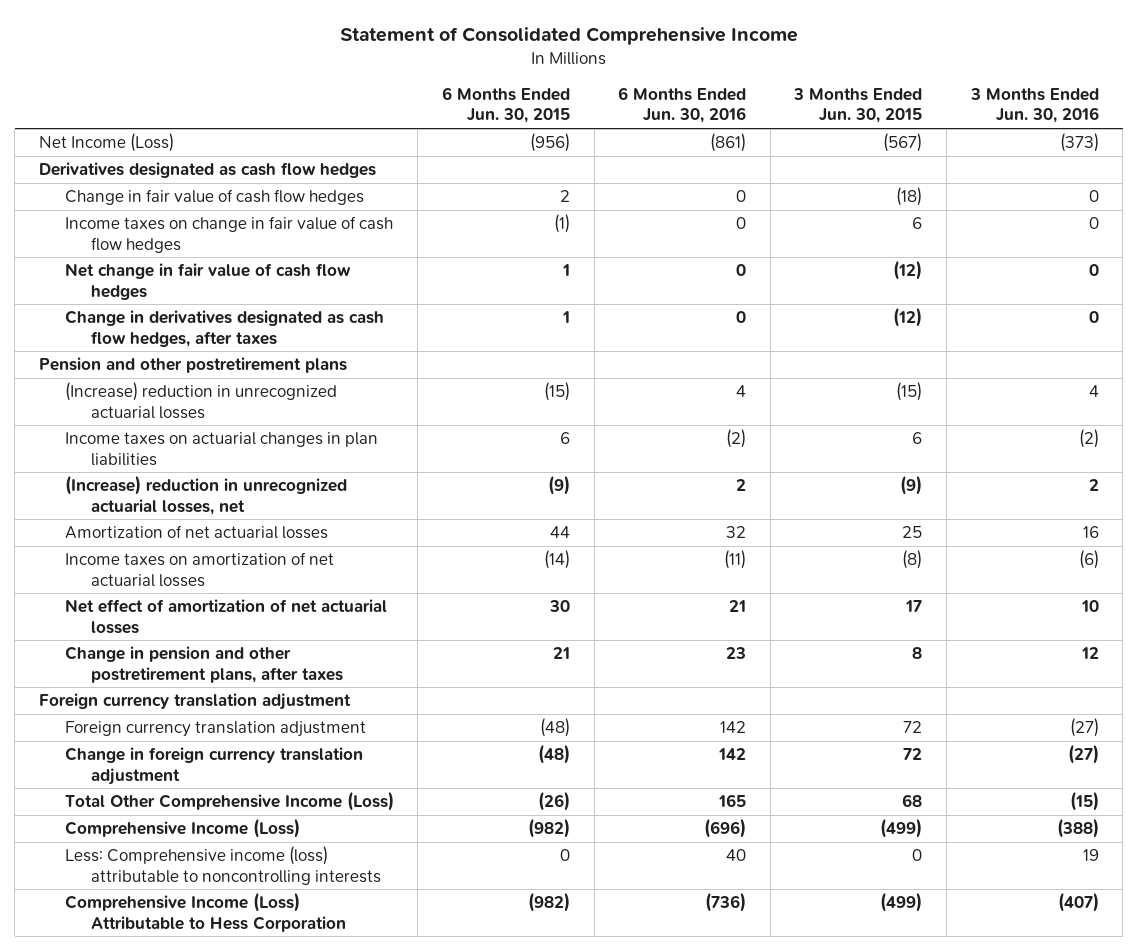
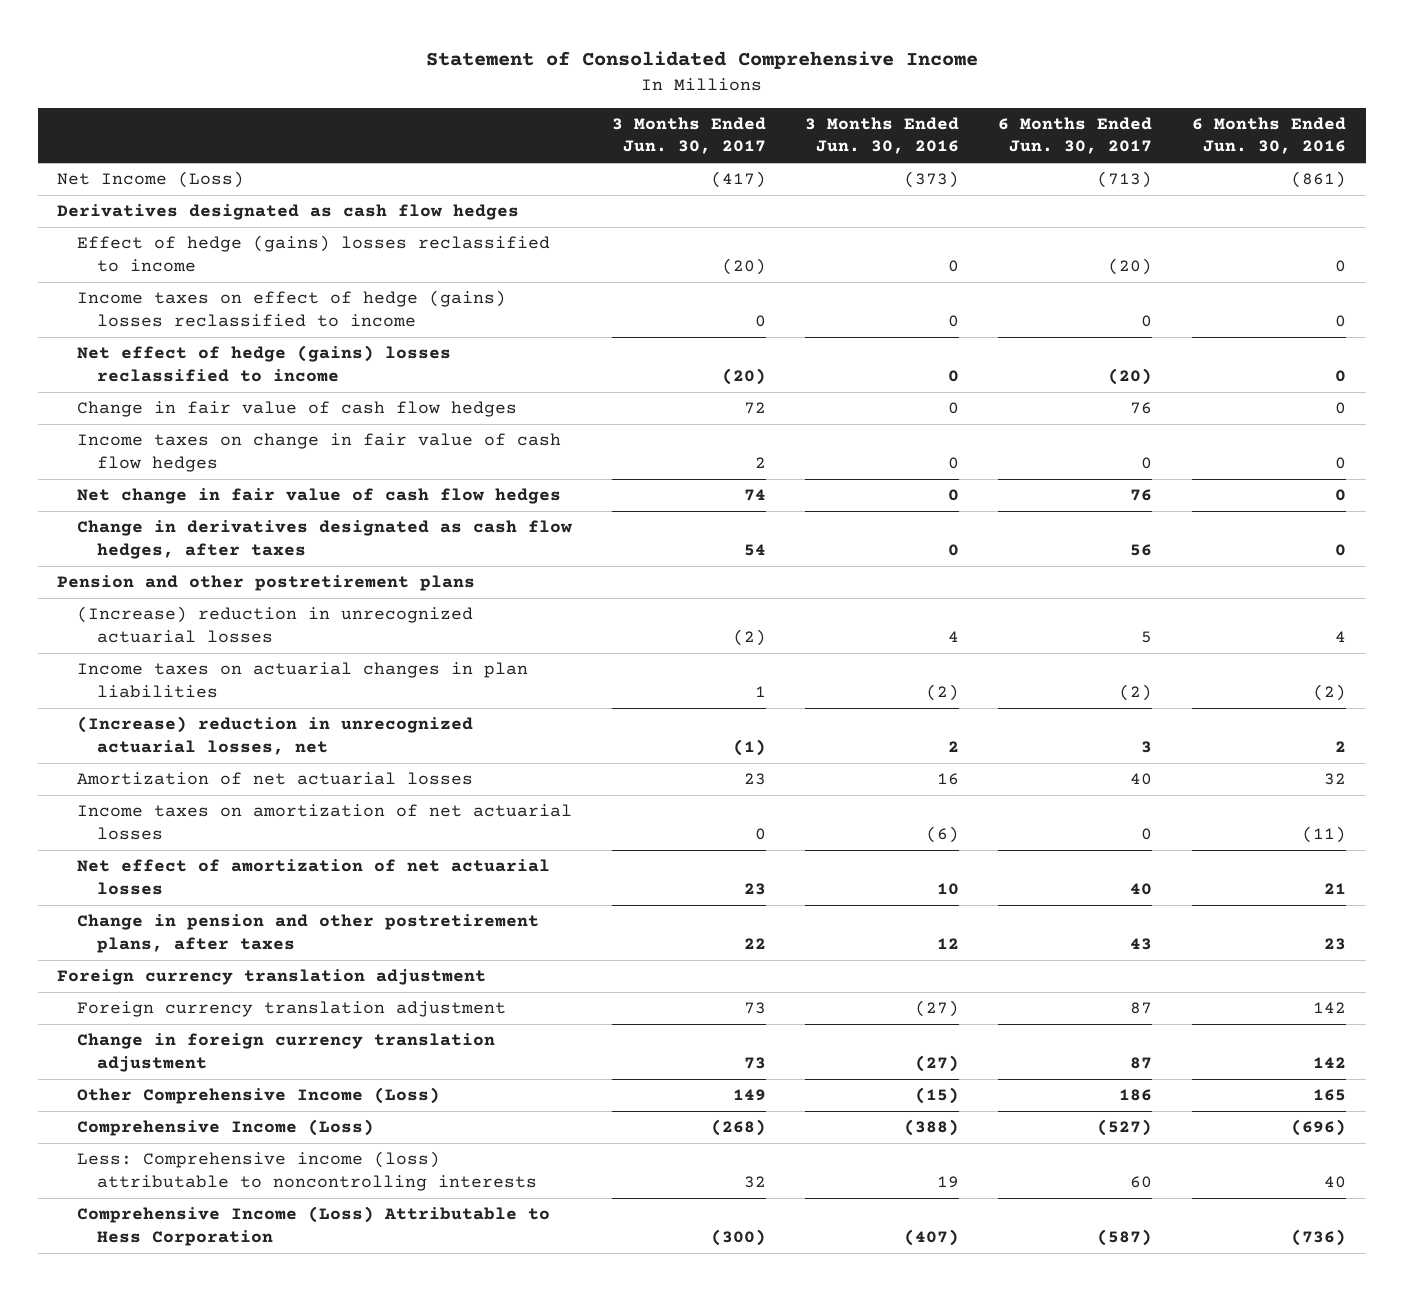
- | 6 Months Ended Jun. 30, 2015 | 6 Months Ended Jun. 30, 2016 | 3 Months Ended Jun. 30, 2015 | 3 Months Ended Jun. 30, 2016
+ | 3 Months Ended Jun. 30, 2017 | 3 Months Ended Jun. 30, 2016 | 6 Months Ended Jun. 30, 2017 | 6 Months Ended Jun. 30, 2016
+ Effect of hedge (gains) losses reclassified to income | (20) | 0 | (20) | 0
+ Income taxes on effect of hedge (gains) losses reclassified to income | 0 | 0 | 0 | 0
+ Net effect of hedge (gains) losses reclassified to income | (20) | 0 | (20) | 0
- Total Other Comprehensive Income (Loss) | (26) | 165 | 68 | (15)
+ Other Comprehensive Income (Loss) | 149 | (15) | 186 | 165

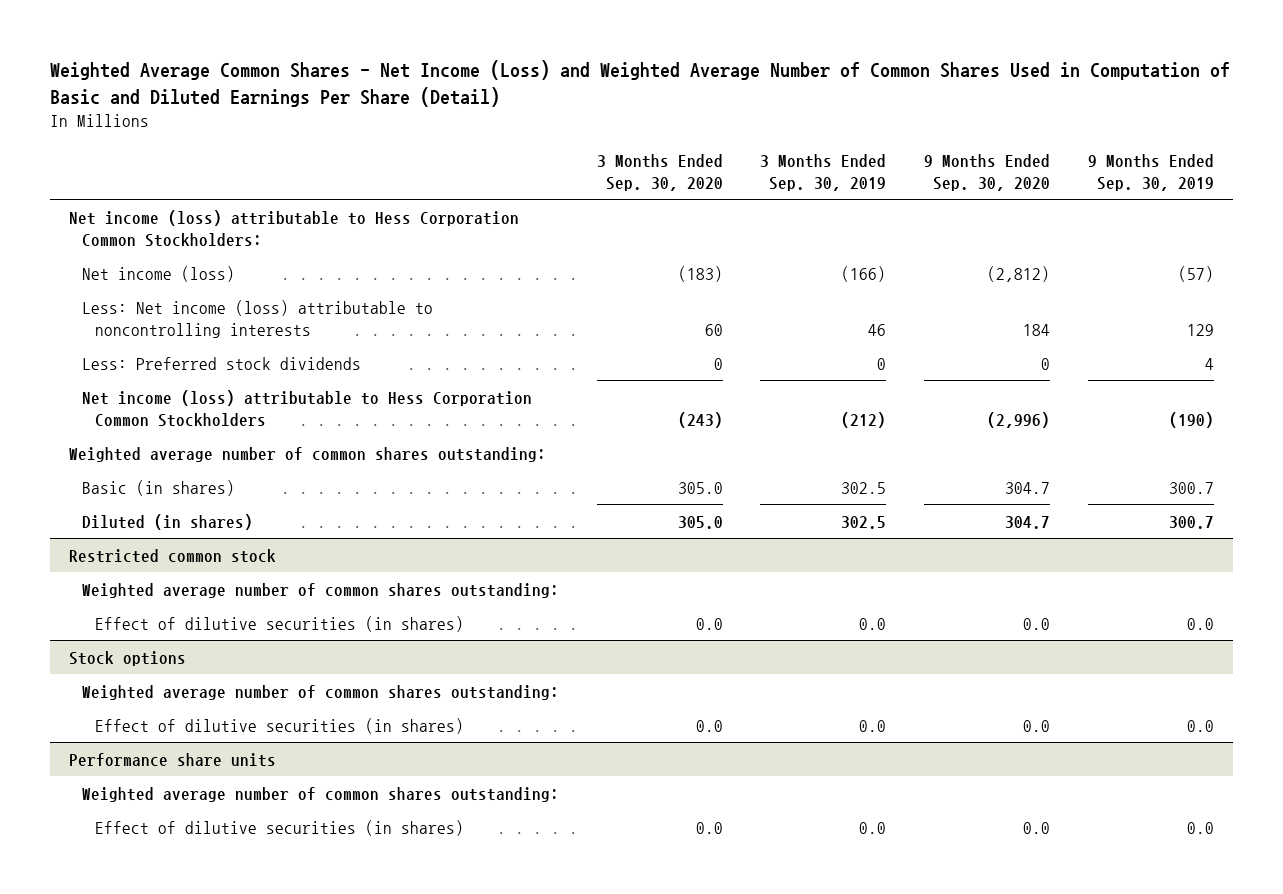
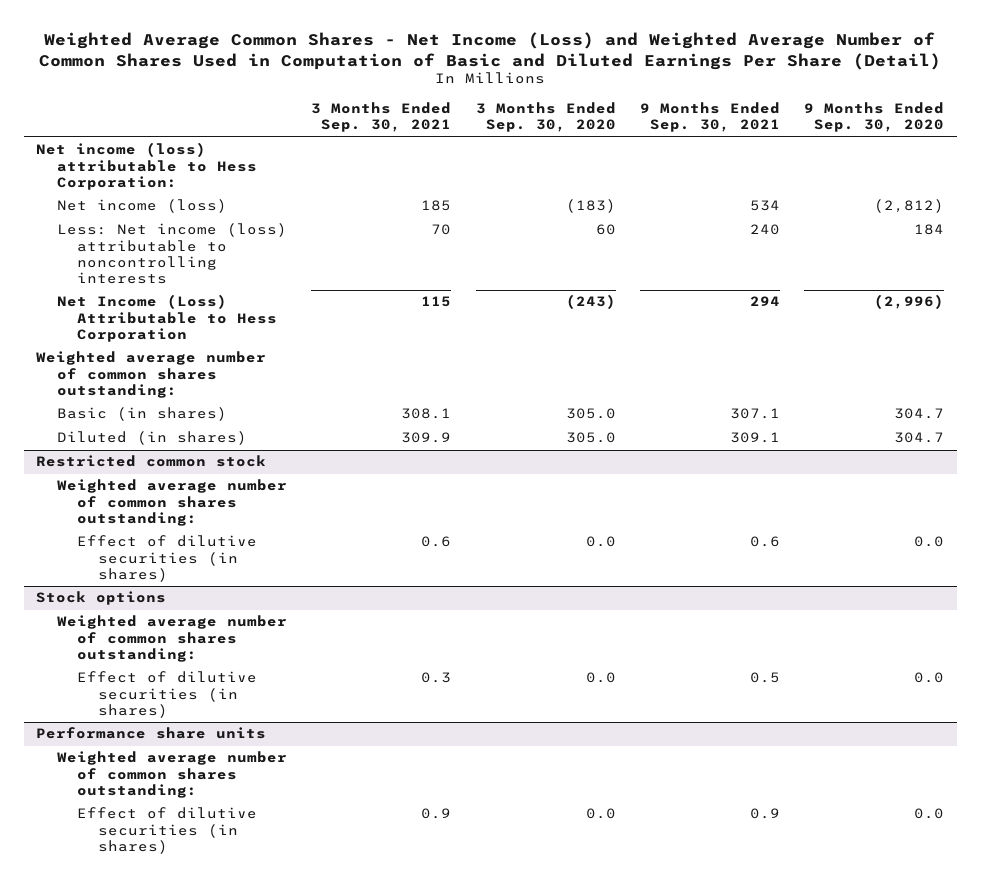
- | 3 Months Ended Sep. 30, 2020 | 3 Months Ended Sep. 30, 2019 | 9 Months Ended Sep. 30, 2020 | 9 Months Ended Sep. 30, 2019
+ | 3 Months Ended Sep. 30, 2021 | 3 Months Ended Sep. 30, 2020 | 9 Months Ended Sep. 30, 2021 | 9 Months Ended Sep. 30, 2020
- Net income (loss) attributable to Hess Corporation Common Stockholders:
+ Net income (loss) attributable to Hess Corporation:
- Less: Preferred stock dividends | 0 | 0 | 0 | 4
- Net income (loss) attributable to Hess Corporation Common Stockholders | (243) | (212) | (2,996) | (190)
+ Net Income (Loss) Attributable to Hess Corporation | 115 | (243) | 294 | (2,996)

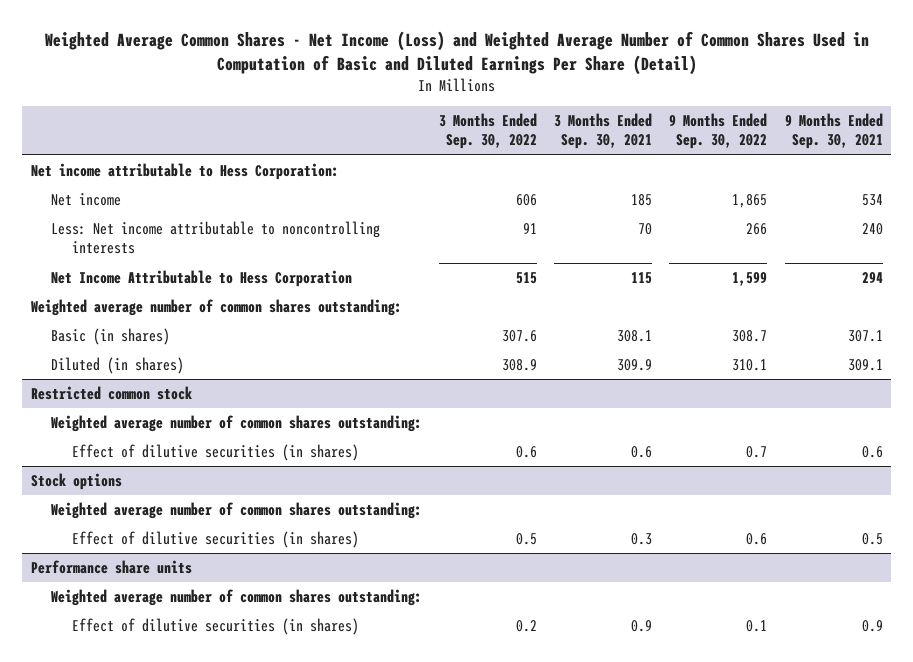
- | 3 Months Ended Sep. 30, 2021 | 3 Months Ended Sep. 30, 2020 | 9 Months Ended Sep. 30, 2021 | 9 Months Ended Sep. 30, 2020
+ | 3 Months Ended Sep. 30, 2022 | 3 Months Ended Sep. 30, 2021 | 9 Months Ended Sep. 30, 2022 | 9 Months Ended Sep. 30, 2021
- Net income (loss) attributable to Hess Corporation:
- Net income (loss) | 185 | (183) | 534 | (2,812)
- Less: Net income (loss) attributable to noncontrolling interests | 70 | 60 | 240 | 184
- Net Income (Loss) Attributable to Hess Corporation | 115 | (243) | 294 | (2,996)
+ Net income attributable to Hess Corporation:
+ Net income | 606 | 185 | 1,865 | 534
+ Less: Net income attributable to noncontrolling interests | 91 | 70 | 266 | 240
+ Net Income Attributable to Hess Corporation | 515 | 115 | 1,599 | 294

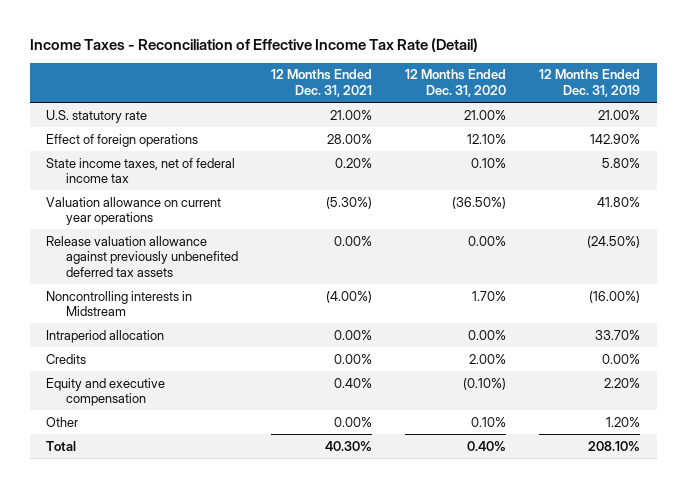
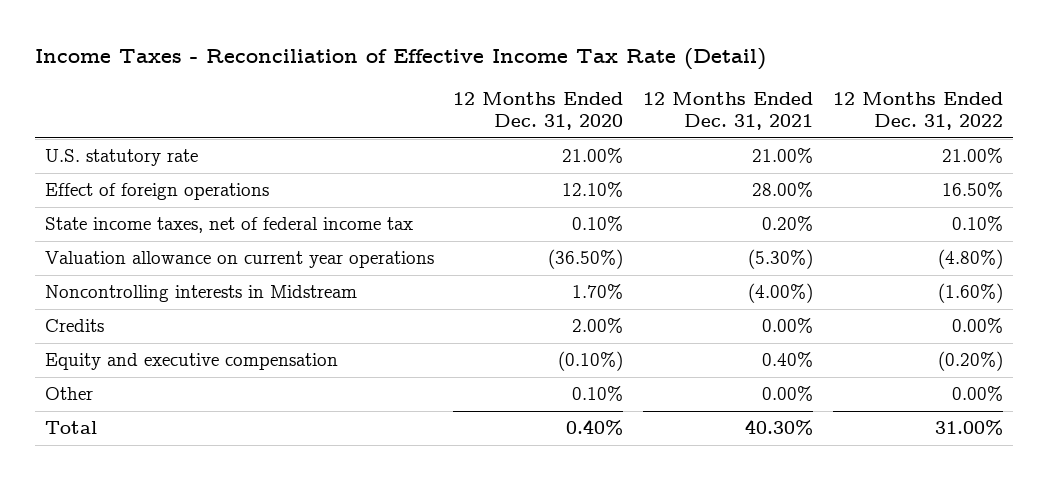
- | 12 Months Ended Dec. 31, 2021 | 12 Months Ended Dec. 31, 2020 | 12 Months Ended Dec. 31, 2019
+ | 12 Months Ended Dec. 31, 2020 | 12 Months Ended Dec. 31, 2021 | 12 Months Ended Dec. 31, 2022
- Release valuation allowance against previously unbenefited deferred tax assets | 0.00% | 0.00% | (24.50%)
- Intraperiod allocation | 0.00% | 0.00% | 33.70%

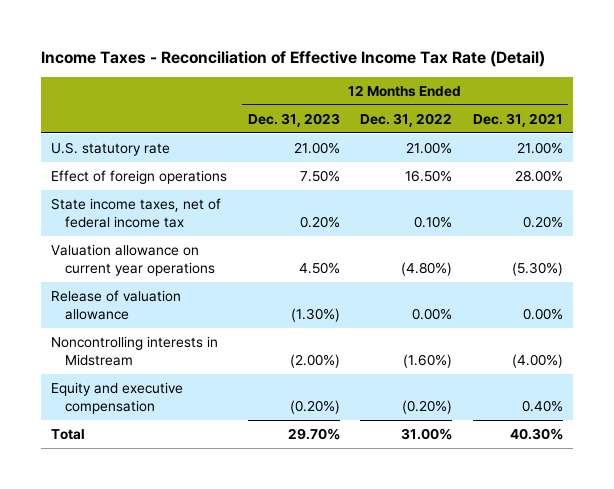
- | 12 Months Ended Dec. 31, 2020 | 12 Months Ended Dec. 31, 2021 | 12 Months Ended Dec. 31, 2022
+ | 12 Months Ended Dec. 31, 2023 | 12 Months Ended Dec. 31, 2022 | 12 Months Ended Dec. 31, 2021
+ Release of valuation allowance | (1.30%) | 0.00% | 0.00%
- Credits | 2.00% | 0.00% | 0.00%
- Other | 0.10% | 0.00% | 0.00%

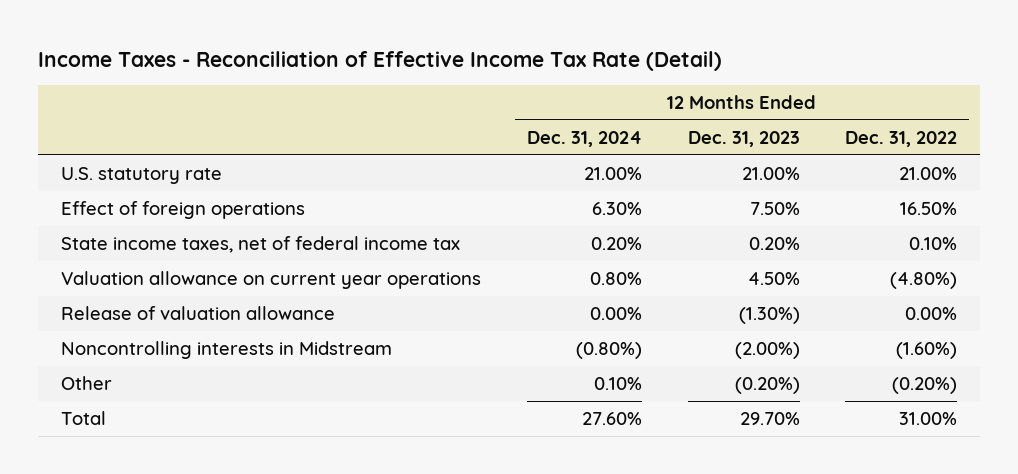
- | 12 Months Ended Dec. 31, 2023 | 12 Months Ended Dec. 31, 2022 | 12 Months Ended Dec. 31, 2021
+ | 12 Months Ended Dec. 31, 2024 | 12 Months Ended Dec. 31, 2023 | 12 Months Ended Dec. 31, 2022
- Equity and executive compensation | (0.20%) | (0.20%) | 0.40%
+ Other | 0.10% | (0.20%) | (0.20%)

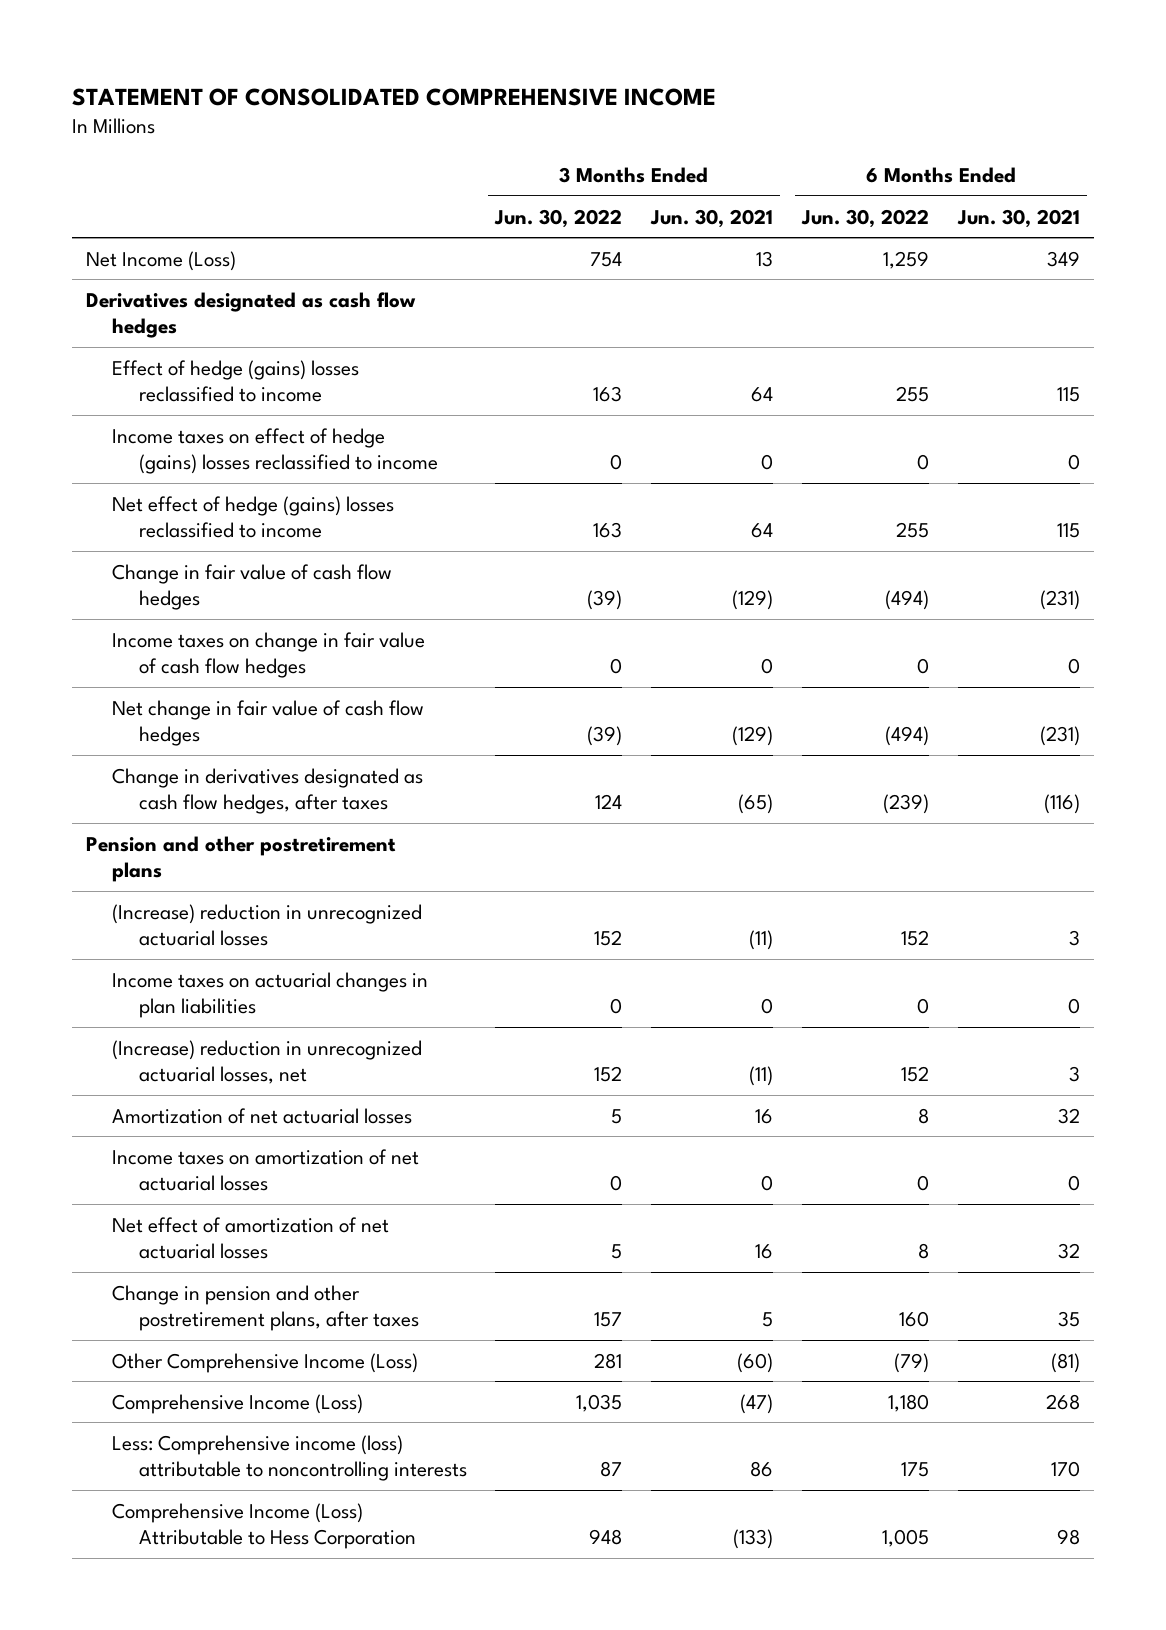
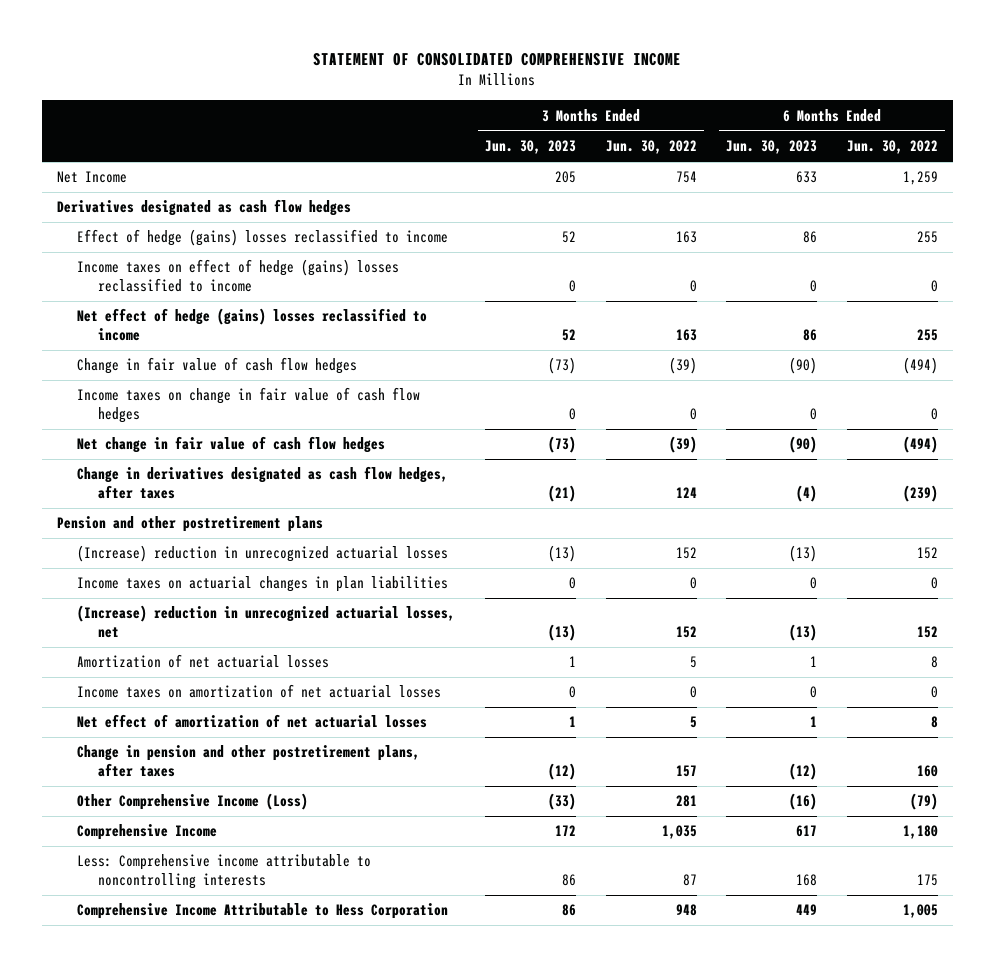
- | 3 Months Ended Jun. 30, 2022 | 3 Months Ended Jun. 30, 2021 | 6 Months Ended Jun. 30, 2022 | 6 Months Ended Jun. 30, 2021
+ | 3 Months Ended Jun. 30, 2023 | 3 Months Ended Jun. 30, 2022 | 6 Months Ended Jun. 30, 2023 | 6 Months Ended Jun. 30, 2022
- Net Income (Loss) | 754 | 13 | 1,259 | 349
+ Net Income | 205 | 754 | 633 | 1,259
- Comprehensive Income (Loss) | 1,035 | (47) | 1,180 | 268
- Less: Comprehensive income (loss) attributable to noncontrolling interests | 87 | 86 | 175 | 170
- Comprehensive Income (Loss) Attributable to Hess Corporation | 948 | (133) | 1,005 | 98
+ Comprehensive Income | 172 | 1,035 | 617 | 1,180
+ Less: Comprehensive income attributable to noncontrolling interests | 86 | 87 | 168 | 175
+ Comprehensive Income Attributable to Hess Corporation | 86 | 948 | 449 | 1,005

